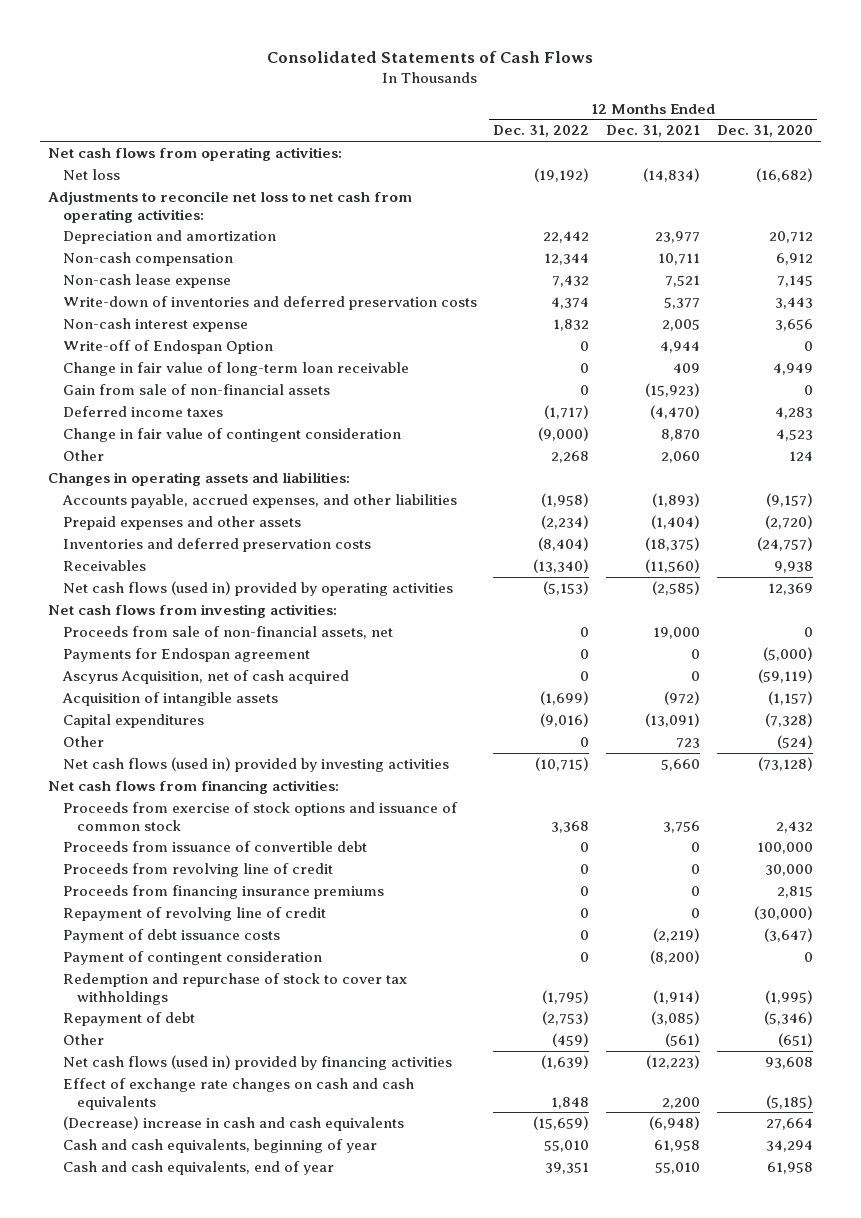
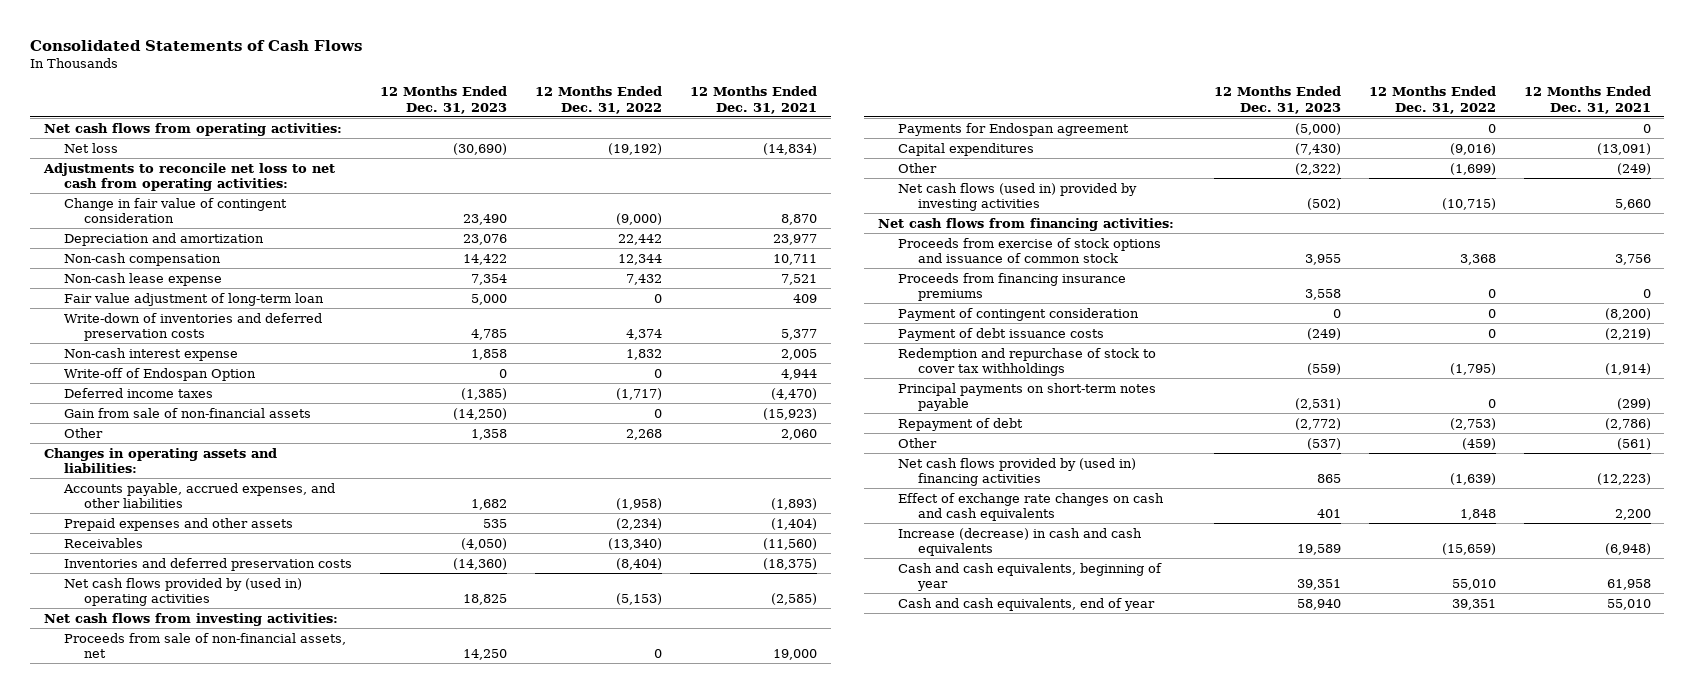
- | 12 Months Ended Dec. 31, 2022 | 12 Months Ended Dec. 31, 2021 | 12 Months Ended Dec. 31, 2020
+ | 12 Months Ended Dec. 31, 2023 | 12 Months Ended Dec. 31, 2022 | 12 Months Ended Dec. 31, 2021
moved up: Change in fair value of contingent consideration | 23,490 | (9,000) | 8,870
+ Fair value adjustment of long-term loan | 5,000 | 0 | 409
- Change in fair value of long-term loan receivable | 0 | 409 | 4,949
moved down: Gain from sale of non-financial assets | (14,250) | 0 | (15,923)
- Net cash flows (used in) provided by operating activities | (5,153) | (2,585) | 12,369
moved down: Inventories and deferred preservation costs | (14,360) | (8,404) | (18,375)
+ Net cash flows provided by (used in) operating activities | 18,825 | (5,153) | (2,585)
- Ascyrus Acquisition, net of cash acquired | 0 | 0 | (59,119)
- Acquisition of intangible assets | (1,699) | (972) | (1,157)
- Other | 0 | 723 | (524)
+ Other | (2,322) | (1,699) | (249)
- Proceeds from issuance of convertible debt | 0 | 0 | 100,000
- Proceeds from revolving line of credit | 0 | 0 | 30,000
- Repayment of revolving line of credit | 0 | 0 | (30,000)
moved down: Payment of debt issuance costs | (249) | 0 | (2,219)
- Repayment of debt | (2,753) | (3,085) | (5,346)
+ Principal payments on short-term notes payable | (2,531) | 0 | (299)
+ Repayment of debt | (2,772) | (2,753) | (2,786)
- Net cash flows (used in) provided by financing activities | (1,639) | (12,223) | 93,608
+ Net cash flows provided by (used in) financing activities | 865 | (1,639) | (12,223)
- (Decrease) increase in cash and cash equivalents | (15,659) | (6,948) | 27,664
+ Increase (decrease) in cash and cash equivalents | 19,589 | (15,659) | (6,948)

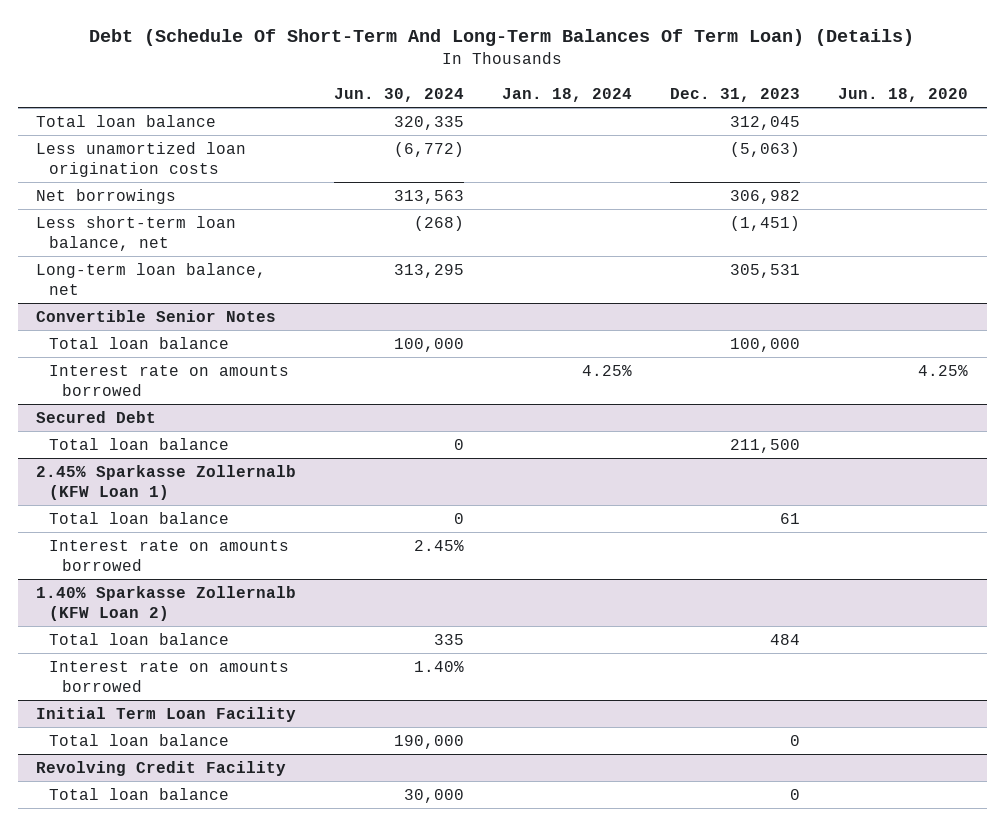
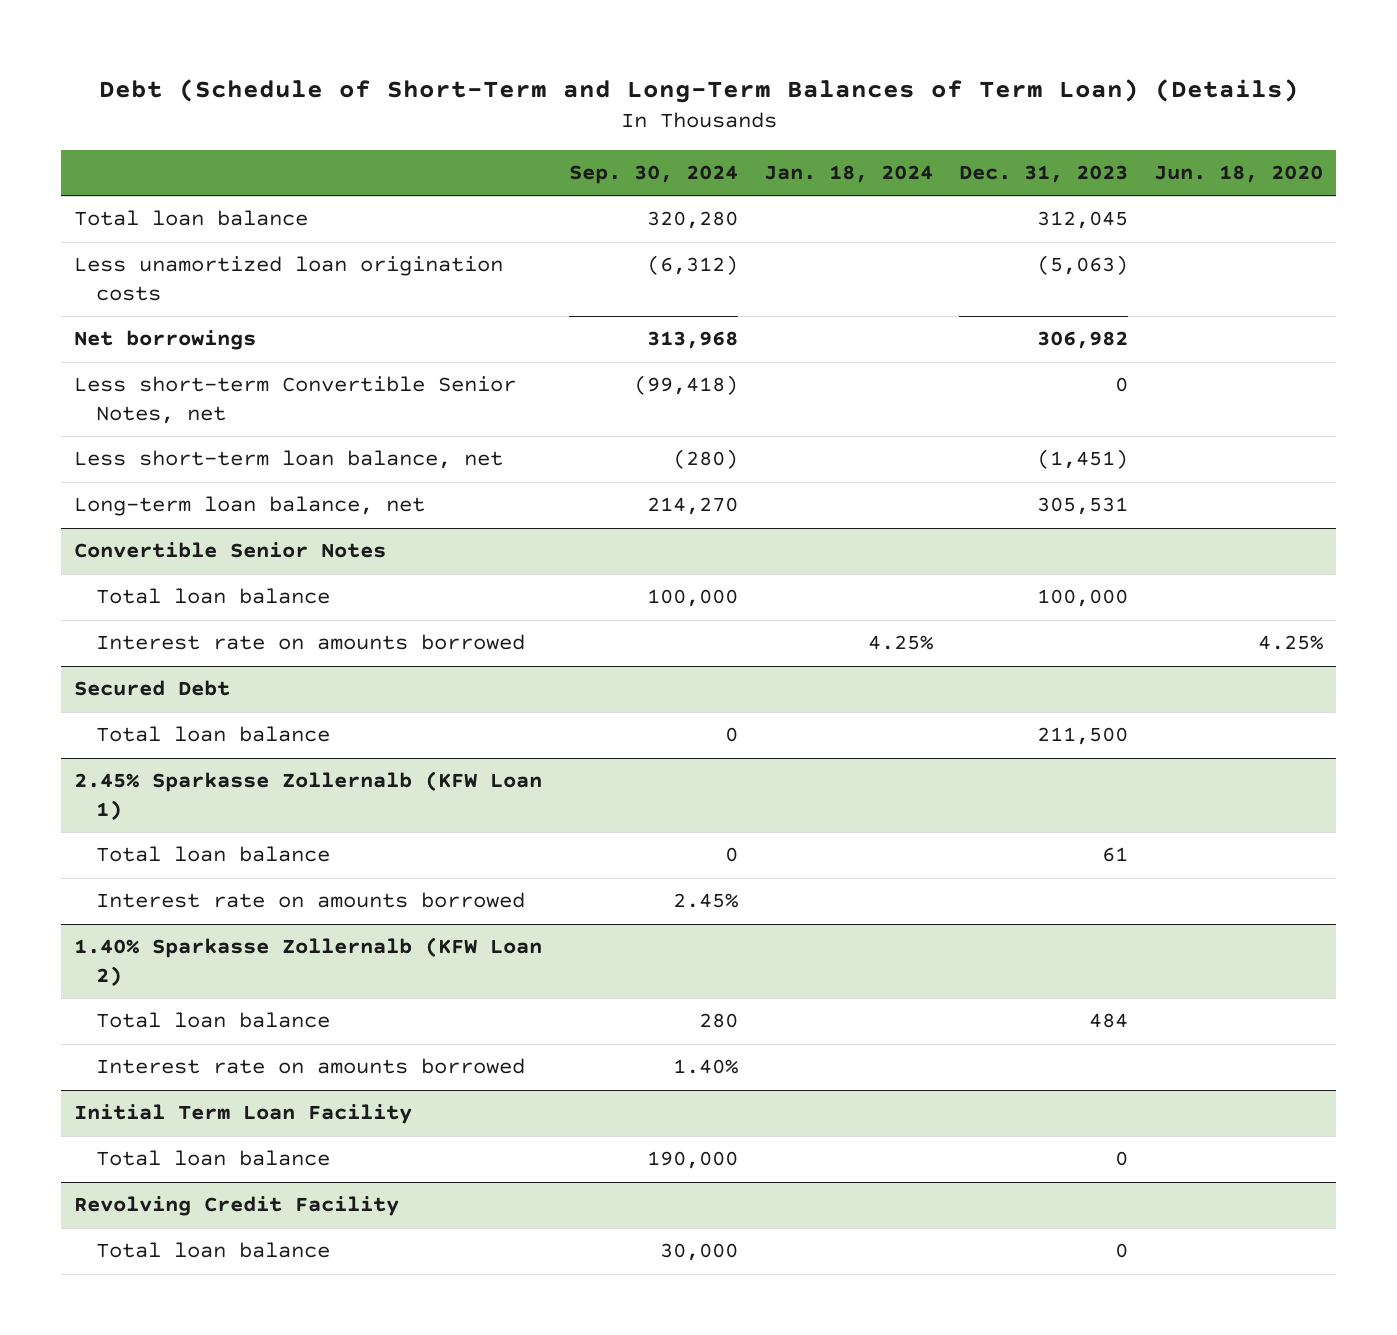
- Debt (Schedule Of Short-Term And Long-Term Balances Of Term Loan) (Details)
+ Debt (Schedule of Short-Term and Long-Term Balances of Term Loan) (Details)
- | Jun. 30, 2024 | Jan. 18, 2024 | Dec. 31, 2023 | Jun. 18, 2020
+ | Sep. 30, 2024 | Jan. 18, 2024 | Dec. 31, 2023 | Jun. 18, 2020
+ Less short-term Convertible Senior Notes, net | (99,418) | | 0 |

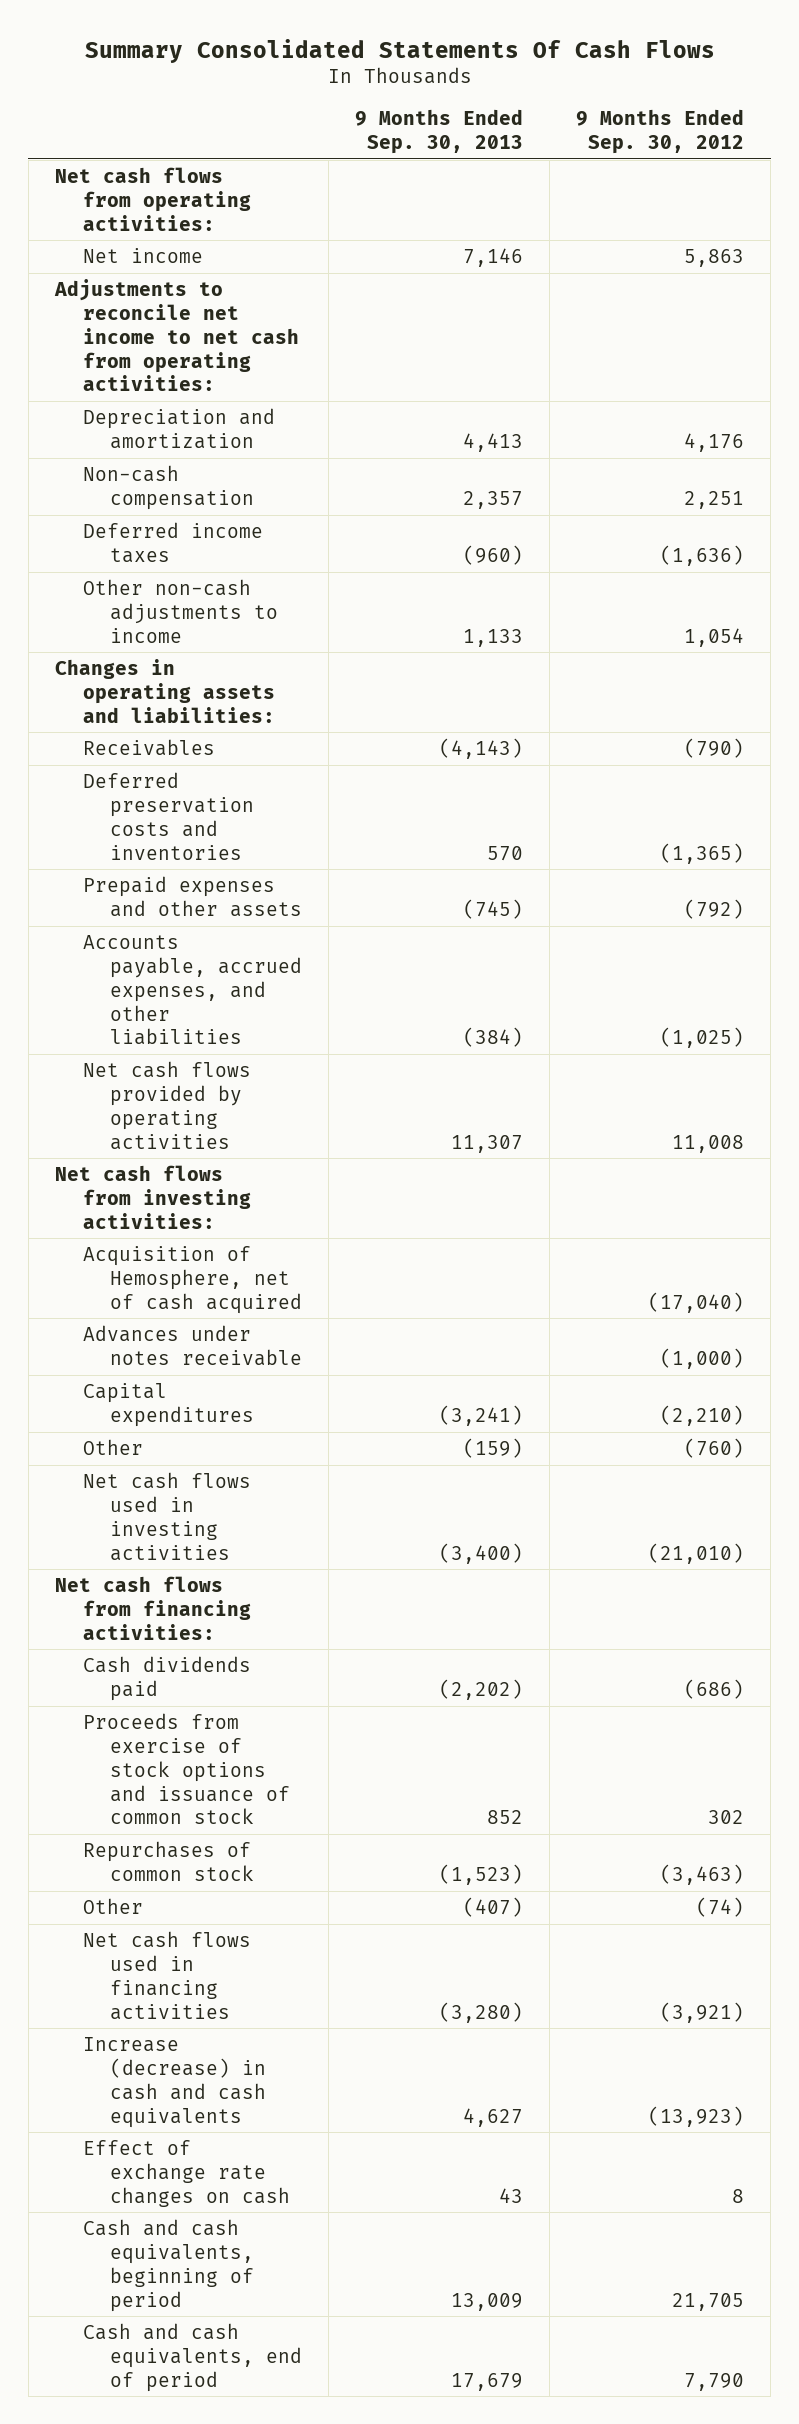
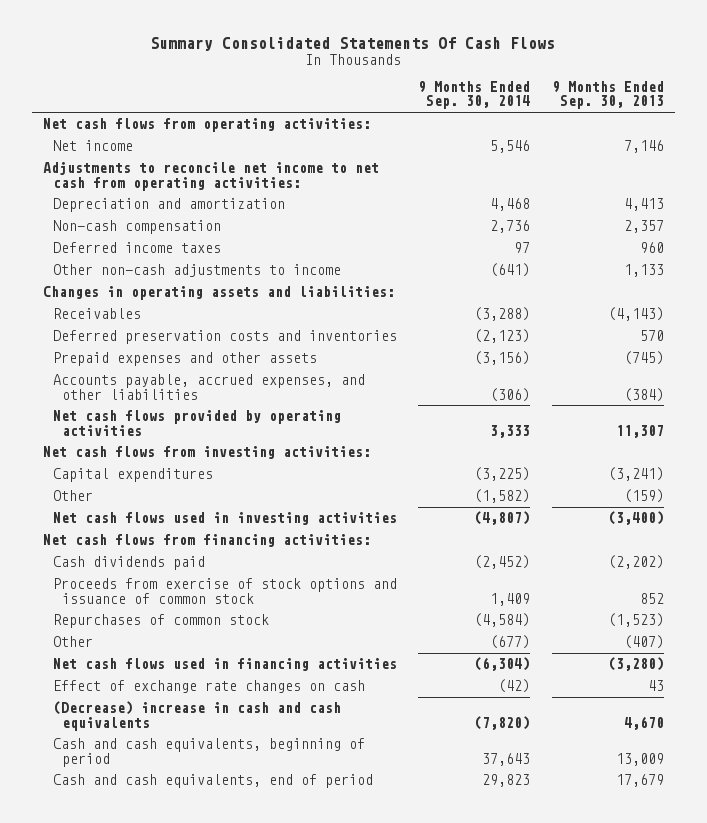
- | 9 Months Ended Sep. 30, 2013 | 9 Months Ended Sep. 30, 2012
+ | 9 Months Ended Sep. 30, 2014 | 9 Months Ended Sep. 30, 2013
- Deferred income taxes | (960) | (1,636)
+ Deferred income taxes | 97 | 960
- Acquisition of Hemosphere, net of cash acquired | | (17,040)
- Advances under notes receivable | | (1,000)
- Increase (decrease) in cash and cash equivalents | 4,627 | (13,923)
+ (Decrease) increase in cash and cash equivalents | (7,820) | 4,670

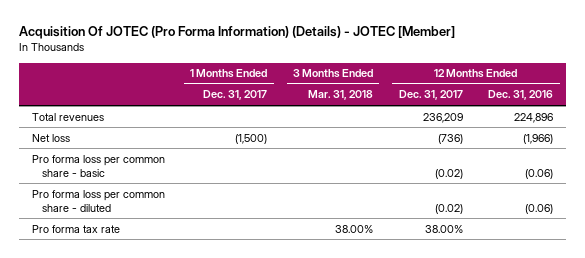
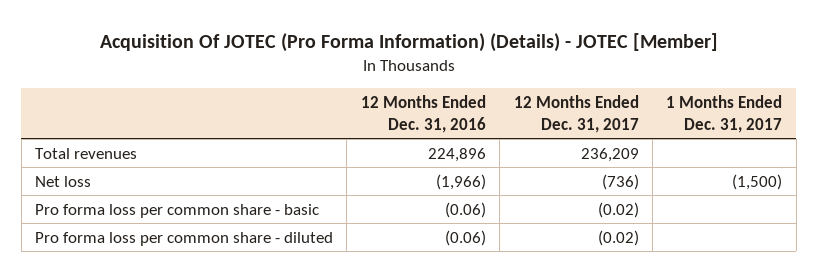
- | 1 Months Ended Dec. 31, 2017 | 3 Months Ended Mar. 31, 2018 | 12 Months Ended Dec. 31, 2017 | 12 Months Ended Dec. 31, 2016
+ | 12 Months Ended Dec. 31, 2016 | 12 Months Ended Dec. 31, 2017 | 1 Months Ended Dec. 31, 2017
- Pro forma tax rate | | 38.00% | 38.00% |

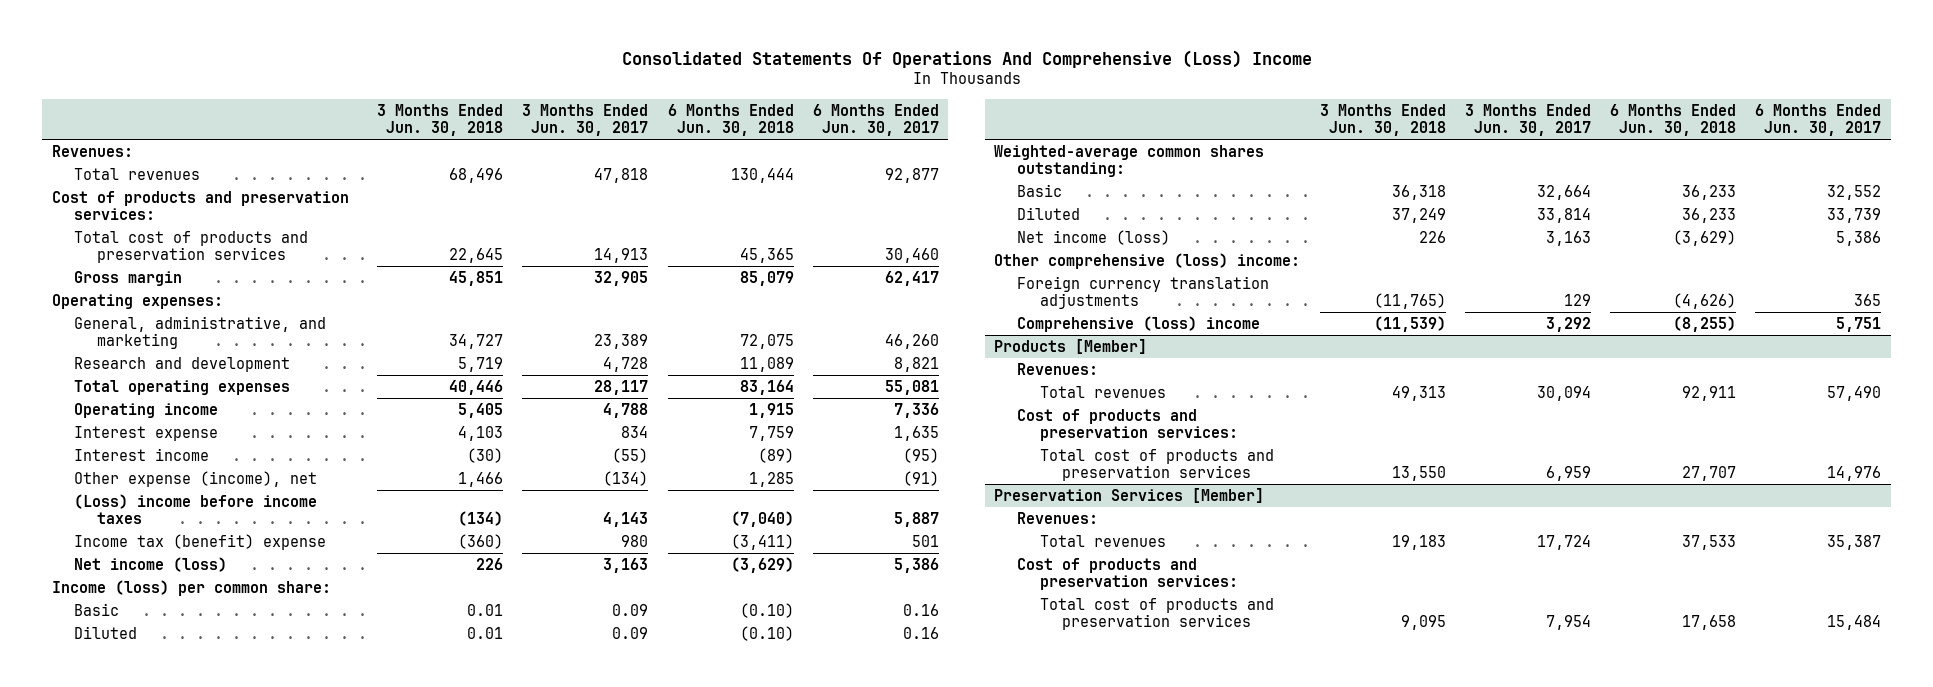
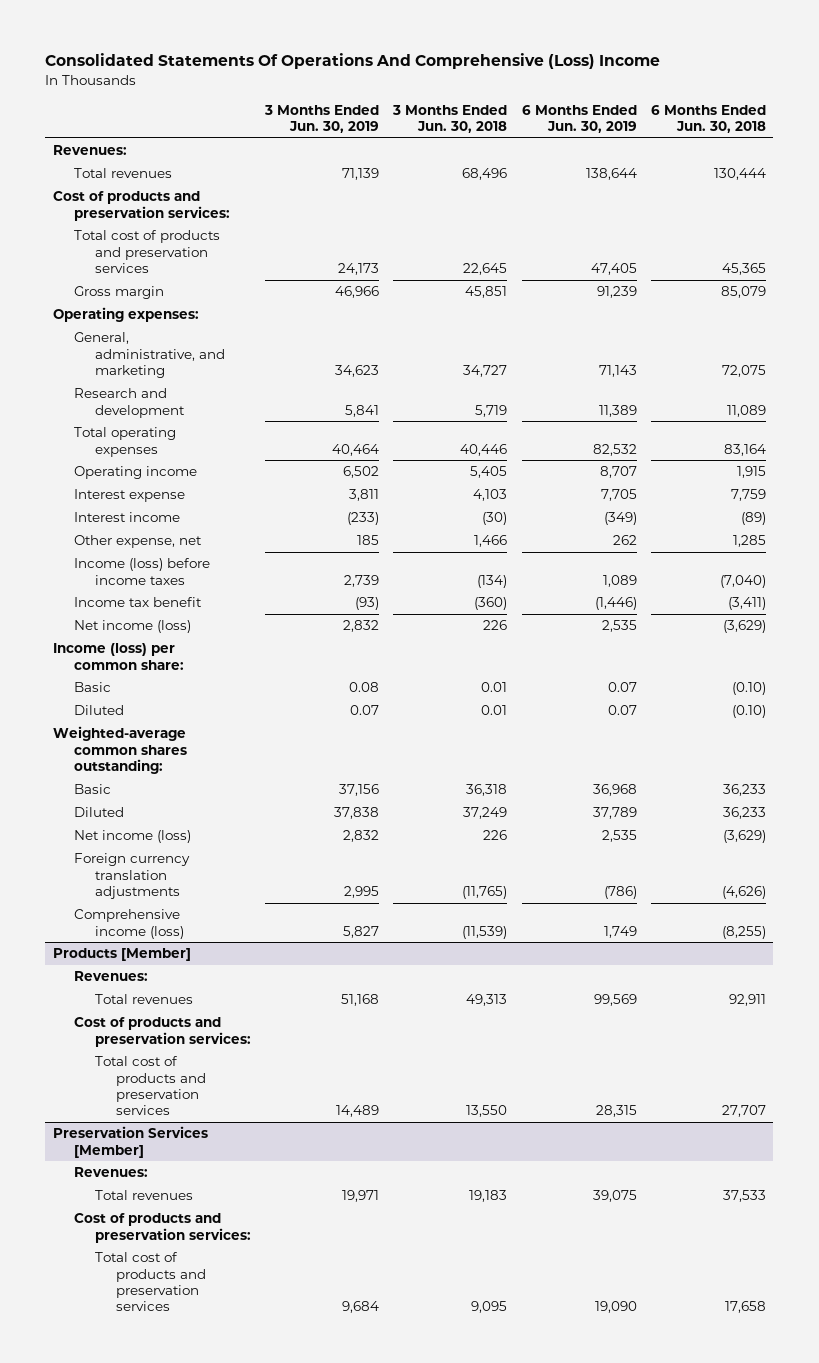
- | 3 Months Ended Jun. 30, 2018 | 3 Months Ended Jun. 30, 2017 | 6 Months Ended Jun. 30, 2018 | 6 Months Ended Jun. 30, 2017
+ | 3 Months Ended Jun. 30, 2019 | 3 Months Ended Jun. 30, 2018 | 6 Months Ended Jun. 30, 2019 | 6 Months Ended Jun. 30, 2018
- Other expense (income), net | 1,466 | (134) | 1,285 | (91)
- (Loss) income before income taxes | (134) | 4,143 | (7,040) | 5,887
- Income tax (benefit) expense | (360) | 980 | (3,411) | 501
+ Other expense, net | 185 | 1,466 | 262 | 1,285
+ Income (loss) before income taxes | 2,739 | (134) | 1,089 | (7,040)
+ Income tax benefit | (93) | (360) | (1,446) | (3,411)
- Other comprehensive (loss) income:
- Comprehensive (loss) income | (11,539) | 3,292 | (8,255) | 5,751
+ Comprehensive income (loss) | 5,827 | (11,539) | 1,749 | (8,255)

